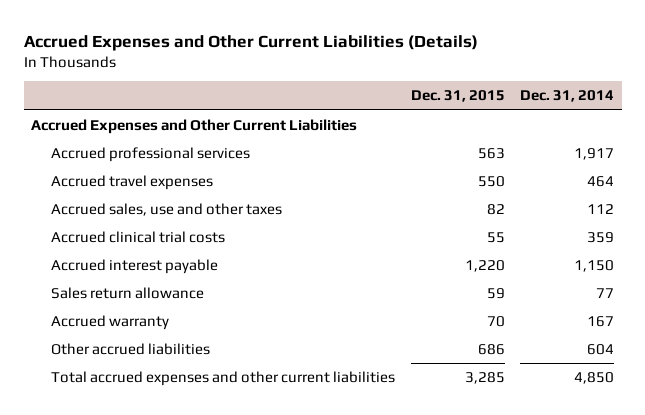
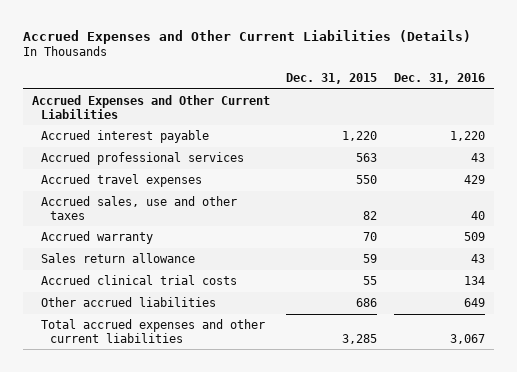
- | Dec. 31, 2015 | Dec. 31, 2014
+ | Dec. 31, 2015 | Dec. 31, 2016
moved up: Accrued interest payable | 1,220 | 1,220
moved down: Sales return allowance | 59 | 43
moved down: Accrued clinical trial costs | 55 | 134

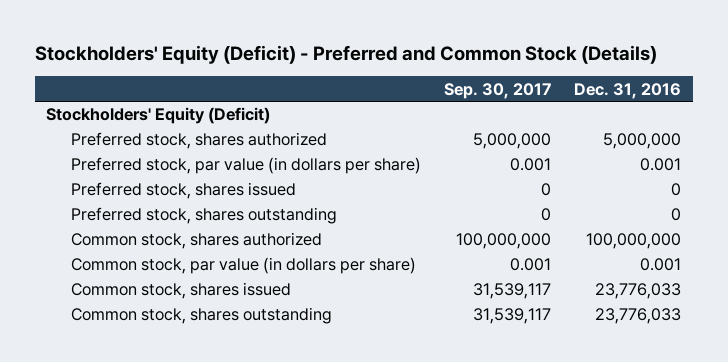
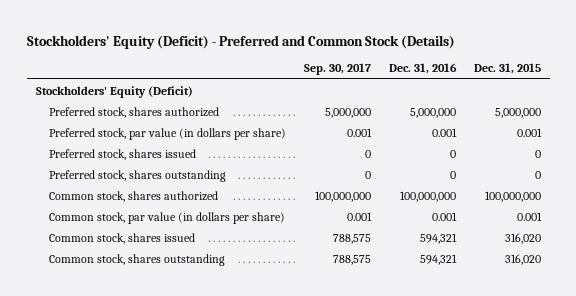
- | Sep. 30, 2017 | Dec. 31, 2016
+ | Sep. 30, 2017 | Dec. 31, 2016 | Dec. 31, 2015
- Common stock, shares issued | 31,539,117 | 23,776,033
- Common stock, shares outstanding | 31,539,117 | 23,776,033
+ Common stock, shares issued | 788,575 | 594,321 | 316,020
+ Common stock, shares outstanding | 788,575 | 594,321 | 316,020

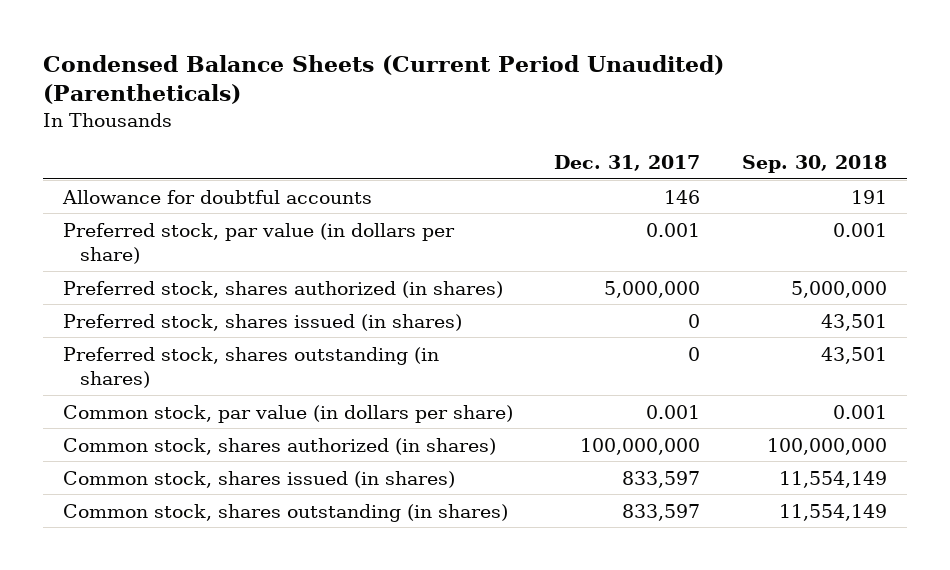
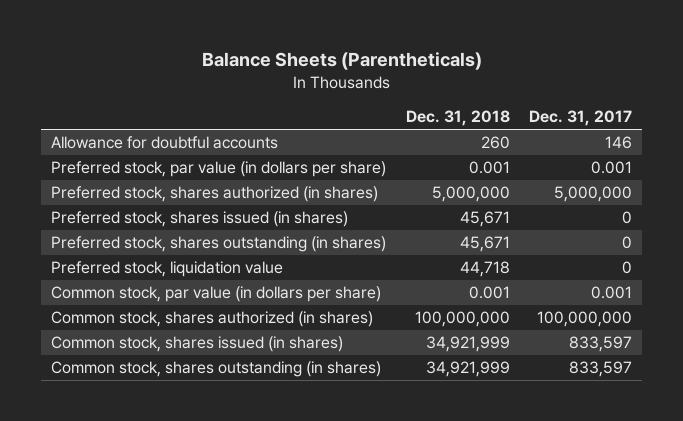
- Condensed Balance Sheets (Current Period Unaudited) (Parentheticals)
+ Balance Sheets (Parentheticals)
- | Dec. 31, 2017 | Sep. 30, 2018
+ | Dec. 31, 2018 | Dec. 31, 2017
+ Preferred stock, liquidation value | 44,718 | 0

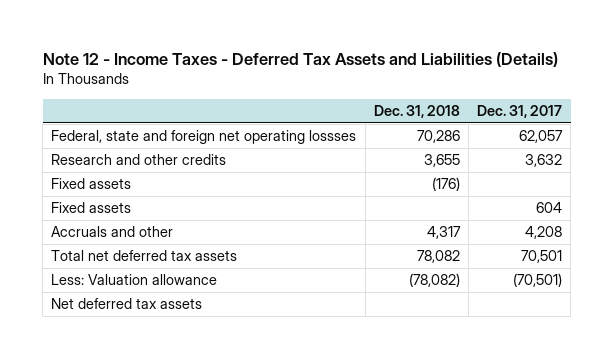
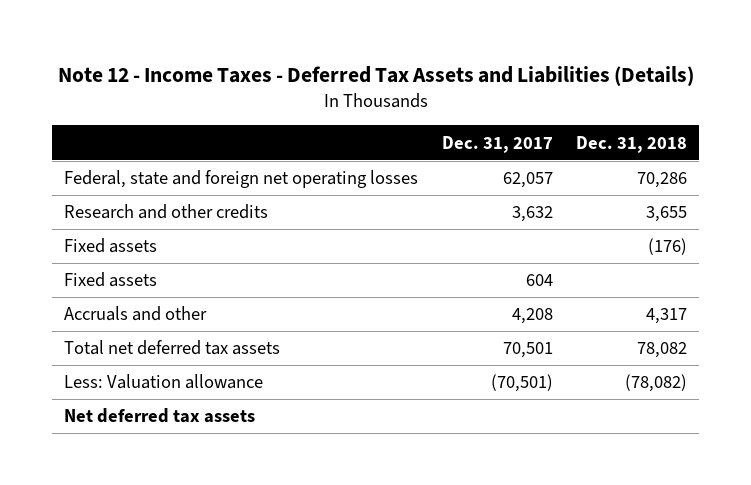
- | Dec. 31, 2018 | Dec. 31, 2017
+ | Dec. 31, 2017 | Dec. 31, 2018
- Federal, state and foreign net operating lossses | 70,286 | 62,057
+ Federal, state and foreign net operating losses | 62,057 | 70,286

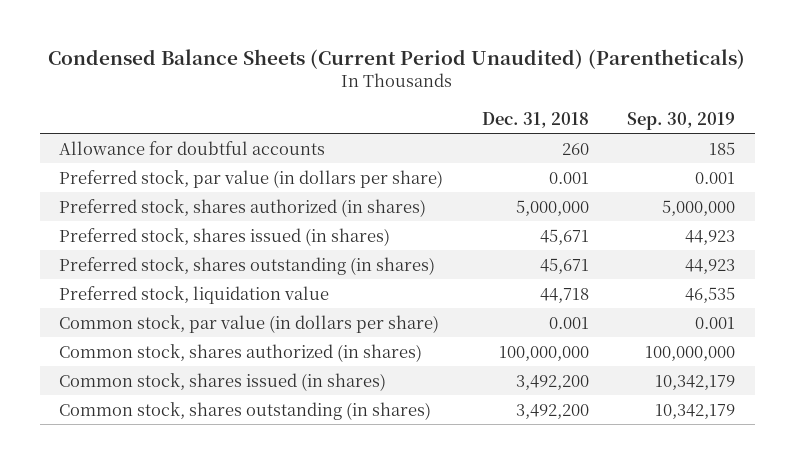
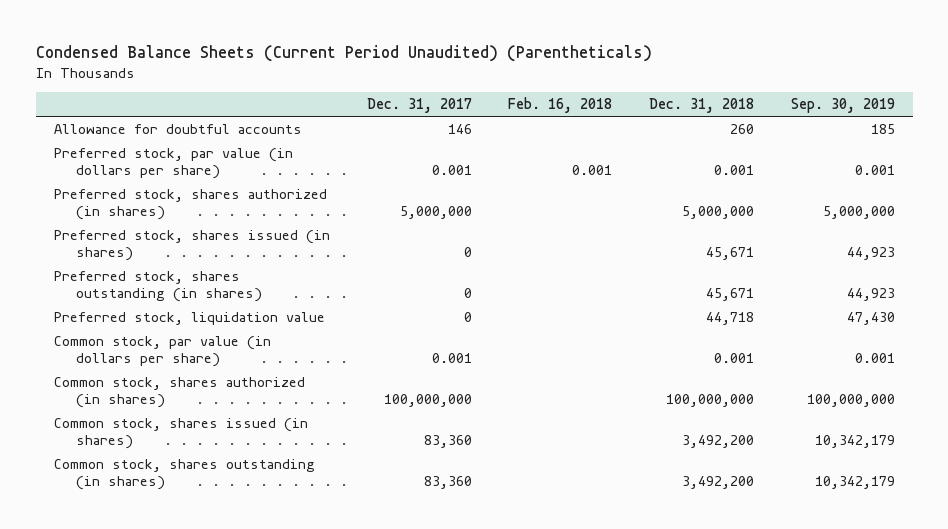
- | Dec. 31, 2018 | Sep. 30, 2019
+ | Dec. 31, 2017 | Feb. 16, 2018 | Dec. 31, 2018 | Sep. 30, 2019
- Preferred stock, liquidation value | 44,718 | 46,535
+ Preferred stock, liquidation value | 0 | | 44,718 | 47,430

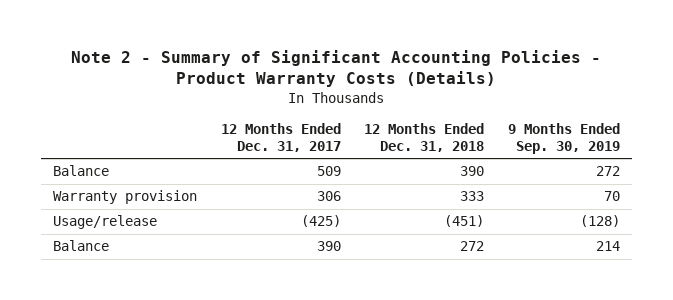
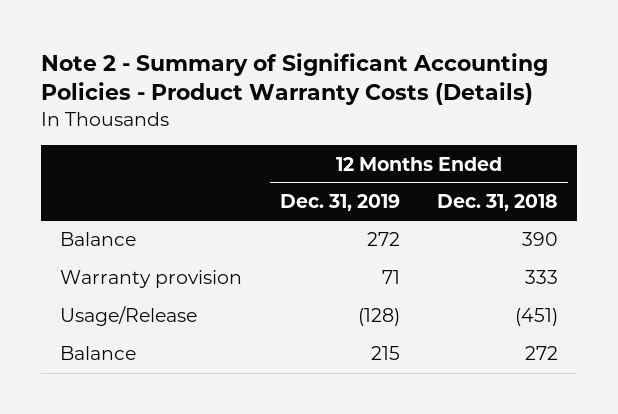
- | 12 Months Ended Dec. 31, 2017 | 12 Months Ended Dec. 31, 2018 | 9 Months Ended Sep. 30, 2019
+ | 12 Months Ended Dec. 31, 2019 | 12 Months Ended Dec. 31, 2018
- Usage/release | (425) | (451) | (128)
+ Usage/Release | (128) | (451)

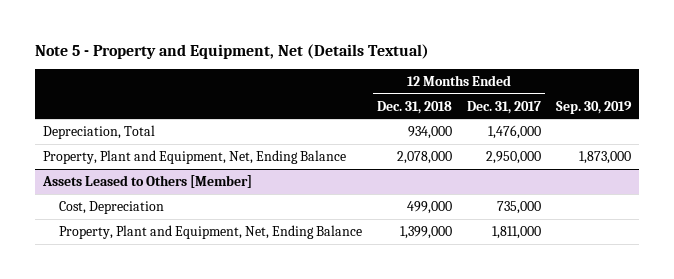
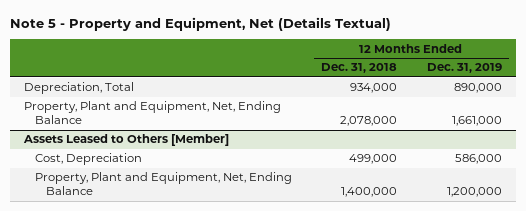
- | 12 Months Ended Dec. 31, 2018 | 12 Months Ended Dec. 31, 2017 | Sep. 30, 2019
+ | 12 Months Ended Dec. 31, 2018 | 12 Months Ended Dec. 31, 2019
@ Assets Leased to Others [Member]
- Property, Plant and Equipment, Net, Ending Balance | 1,399,000 | 1,811,000 |
+ Property, Plant and Equipment, Net, Ending Balance | 1,400,000 | 1,200,000

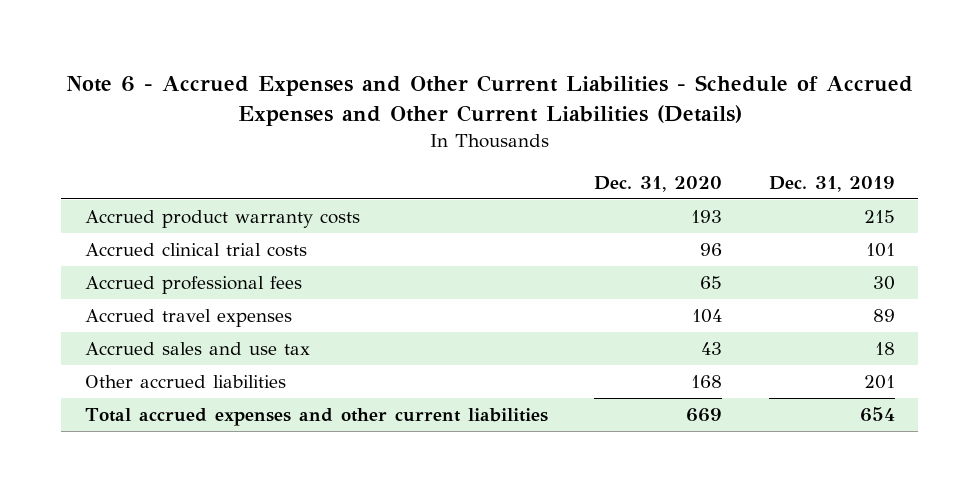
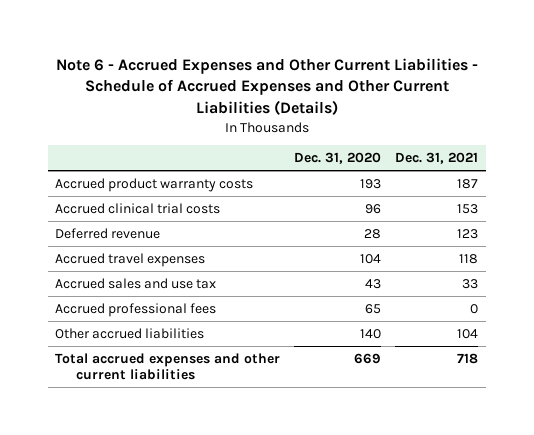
- | Dec. 31, 2020 | Dec. 31, 2019
+ | Dec. 31, 2020 | Dec. 31, 2021
+ Deferred revenue | 28 | 123
- Other accrued liabilities | 168 | 201
moved down: Accrued professional fees | 65 | 0
+ Other accrued liabilities | 140 | 104

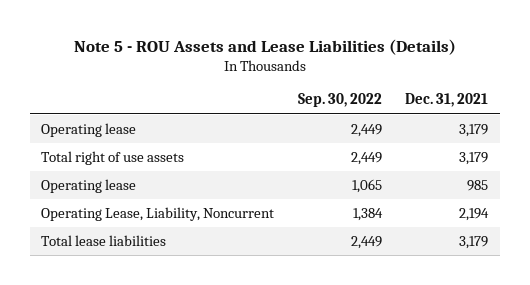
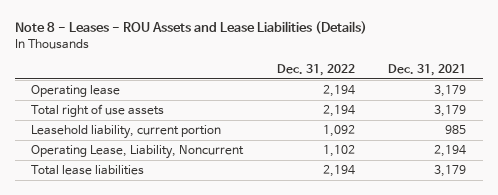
- Note 5 - ROU Assets and Lease Liabilities (Details)
+ Note 8 - Leases - ROU Assets and Lease Liabilities (Details)
- | Sep. 30, 2022 | Dec. 31, 2021
+ | Dec. 31, 2022 | Dec. 31, 2021
- Operating lease | 1,065 | 985
+ Leasehold liability, current portion | 1,092 | 985

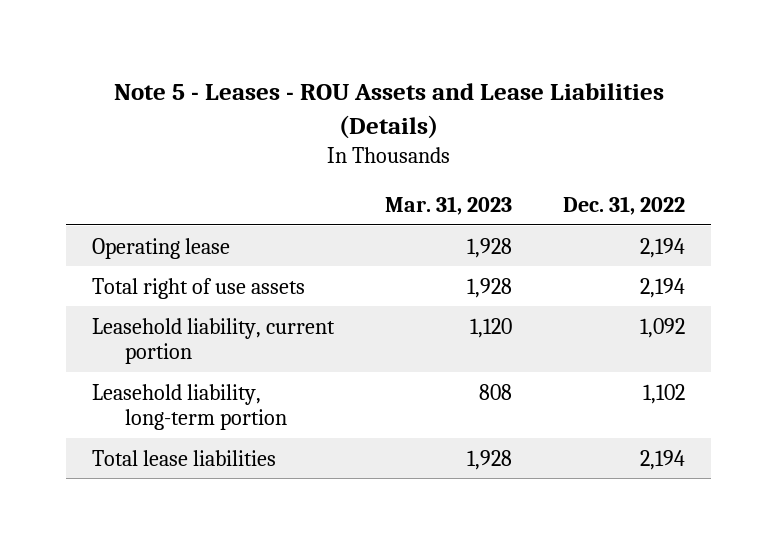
- Note 8 - Leases - ROU Assets and Lease Liabilities (Details)
+ Note 5 - Leases - ROU Assets and Lease Liabilities (Details)
- | Dec. 31, 2022 | Dec. 31, 2021
+ | Mar. 31, 2023 | Dec. 31, 2022
- Operating Lease, Liability, Noncurrent | 1,102 | 2,194
+ Leasehold liability, long-term portion | 808 | 1,102

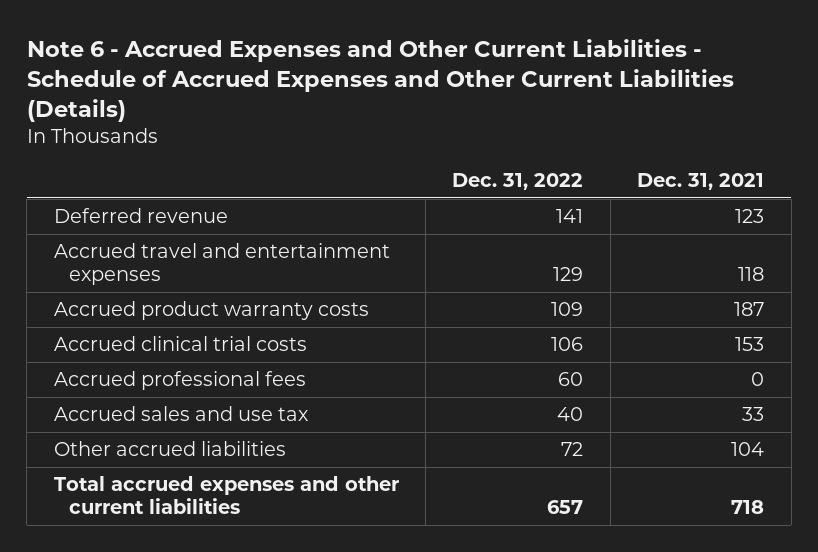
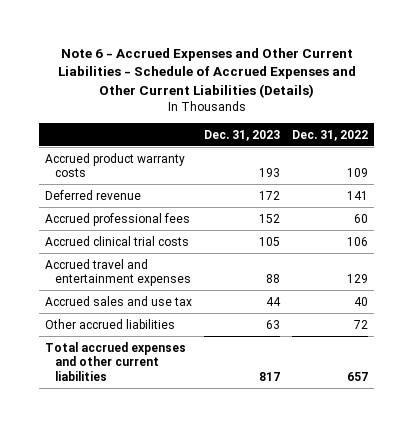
- | Dec. 31, 2022 | Dec. 31, 2021
+ | Dec. 31, 2023 | Dec. 31, 2022
moved down: Deferred revenue | 172 | 141
moved down: Accrued clinical trial costs | 105 | 106
moved down: Accrued travel and entertainment expenses | 88 | 129

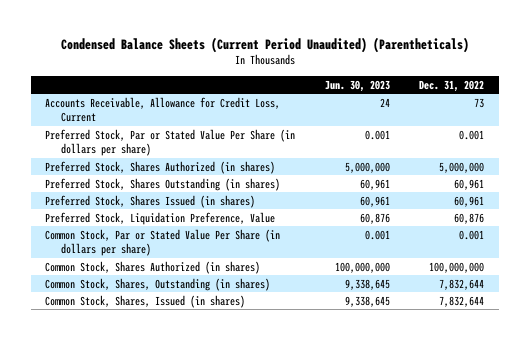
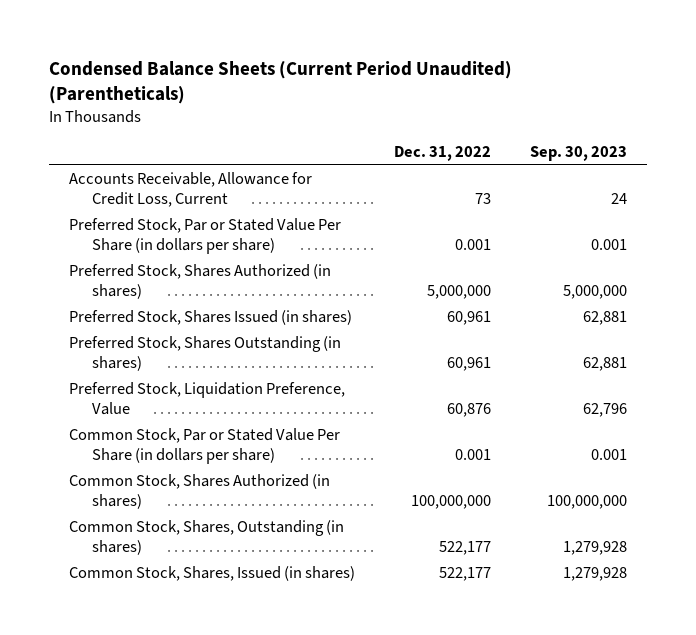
- | Jun. 30, 2023 | Dec. 31, 2022
+ | Dec. 31, 2022 | Sep. 30, 2023
moved down: Preferred Stock, Shares Outstanding (in shares) | 60,961 | 62,881
- Common Stock, Shares, Outstanding (in shares) | 9,338,645 | 7,832,644
- Common Stock, Shares, Issued (in shares) | 9,338,645 | 7,832,644
+ Common Stock, Shares, Outstanding (in shares) | 522,177 | 1,279,928
+ Common Stock, Shares, Issued (in shares) | 522,177 | 1,279,928

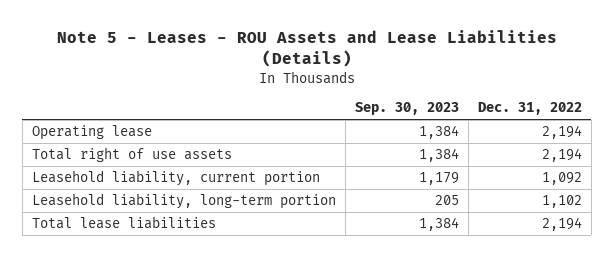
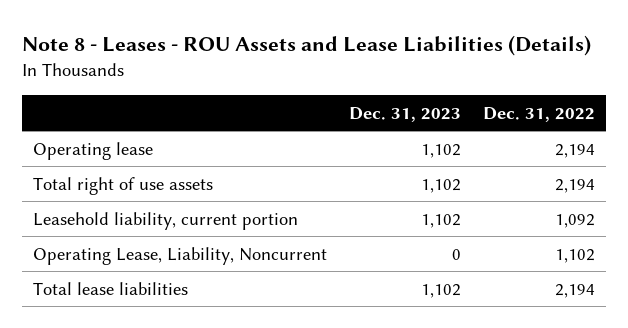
- Note 5 - Leases - ROU Assets and Lease Liabilities (Details)
+ Note 8 - Leases - ROU Assets and Lease Liabilities (Details)
- | Sep. 30, 2023 | Dec. 31, 2022
+ | Dec. 31, 2023 | Dec. 31, 2022
- Leasehold liability, long-term portion | 205 | 1,102
+ Operating Lease, Liability, Noncurrent | 0 | 1,102

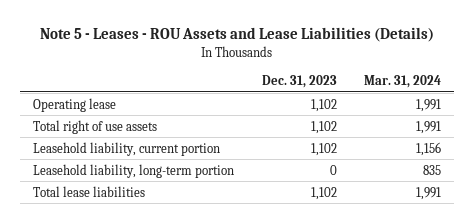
- Note 8 - Leases - ROU Assets and Lease Liabilities (Details)
+ Note 5 - Leases - ROU Assets and Lease Liabilities (Details)
- | Dec. 31, 2023 | Dec. 31, 2022
+ | Dec. 31, 2023 | Mar. 31, 2024
- Operating Lease, Liability, Noncurrent | 0 | 1,102
+ Leasehold liability, long-term portion | 0 | 835

